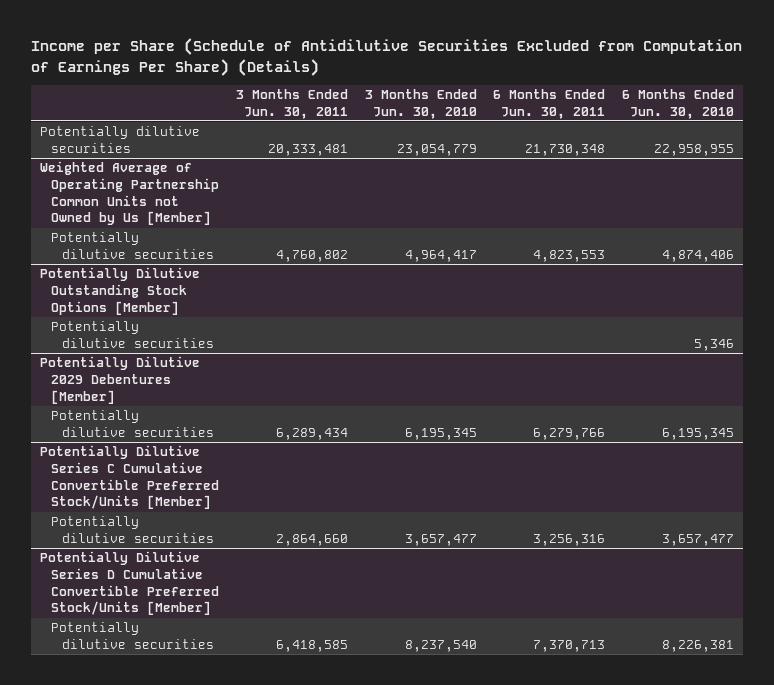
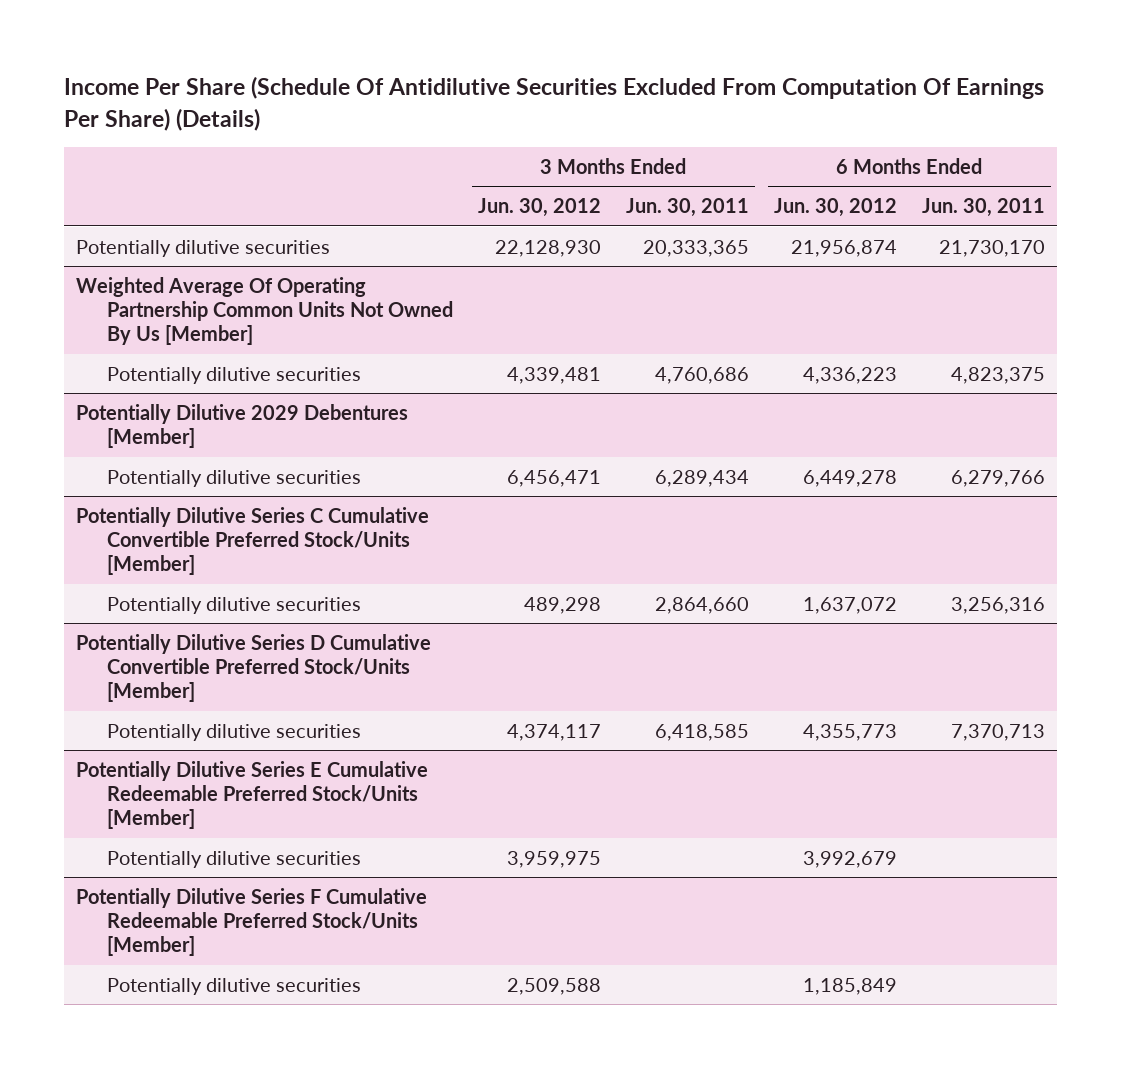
- Income per Share (Schedule of Antidilutive Securities Excluded from Computation of Earnings Per Share) (Details)
+ Income Per Share (Schedule Of Antidilutive Securities Excluded From Computation Of Earnings Per Share) (Details)
- | 3 Months Ended Jun. 30, 2011 | 3 Months Ended Jun. 30, 2010 | 6 Months Ended Jun. 30, 2011 | 6 Months Ended Jun. 30, 2010
+ | 3 Months Ended Jun. 30, 2012 | 3 Months Ended Jun. 30, 2011 | 6 Months Ended Jun. 30, 2012 | 6 Months Ended Jun. 30, 2011
- Potentially dilutive securities | 20,333,481 | 23,054,779 | 21,730,348 | 22,958,955
- Weighted Average of Operating Partnership Common Units not Owned by Us [Member]
- Potentially dilutive securities | 4,760,802 | 4,964,417 | 4,823,553 | 4,874,406
- Potentially Dilutive Outstanding Stock Options [Member]
- Potentially dilutive securities | | | | 5,346
+ Potentially dilutive securities | 22,128,930 | 20,333,365 | 21,956,874 | 21,730,170
+ Weighted Average Of Operating Partnership Common Units Not Owned By Us [Member]
+ Potentially dilutive securities | 4,339,481 | 4,760,686 | 4,336,223 | 4,823,375
+ Potentially Dilutive Series E Cumulative Redeemable Preferred Stock/Units [Member]
+ Potentially dilutive securities | 3,959,975 | | 3,992,679 |
+ Potentially Dilutive Series F Cumulative Redeemable Preferred Stock/Units [Member]
+ Potentially dilutive securities | 2,509,588 | | 1,185,849 |

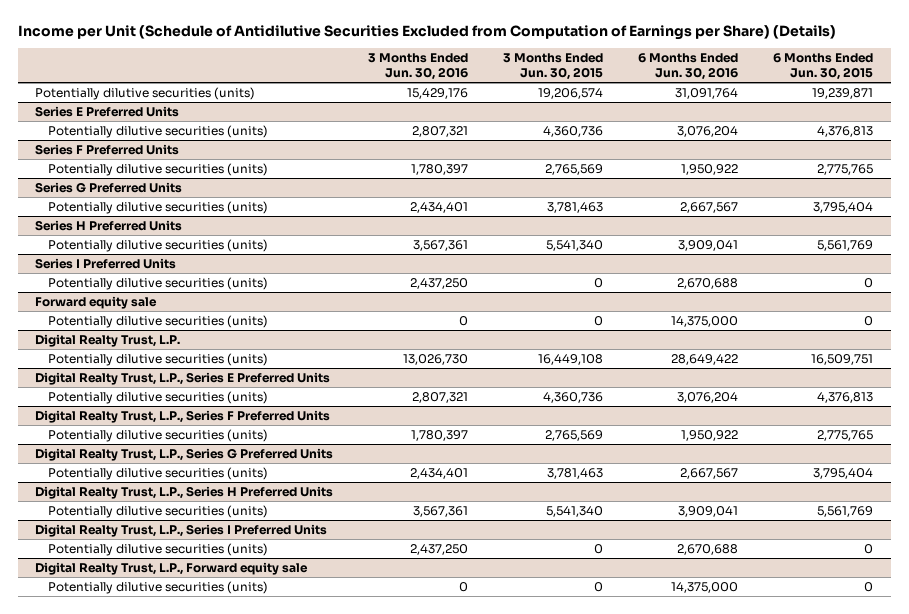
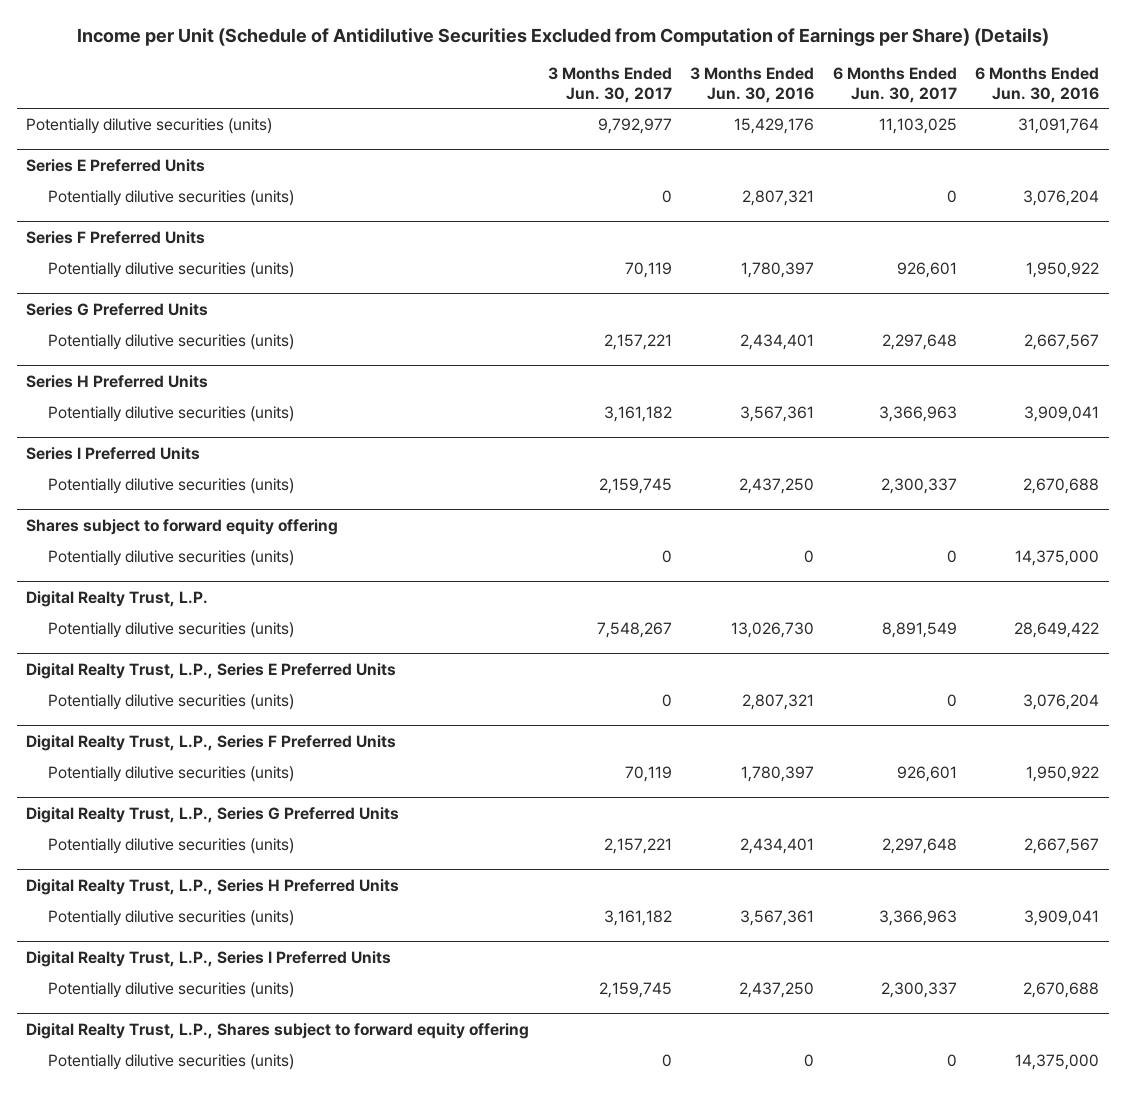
- | 3 Months Ended Jun. 30, 2016 | 3 Months Ended Jun. 30, 2015 | 6 Months Ended Jun. 30, 2016 | 6 Months Ended Jun. 30, 2015
+ | 3 Months Ended Jun. 30, 2017 | 3 Months Ended Jun. 30, 2016 | 6 Months Ended Jun. 30, 2017 | 6 Months Ended Jun. 30, 2016
- Forward equity sale
+ Shares subject to forward equity offering
- Digital Realty Trust, L.P., Forward equity sale
+ Digital Realty Trust, L.P., Shares subject to forward equity offering

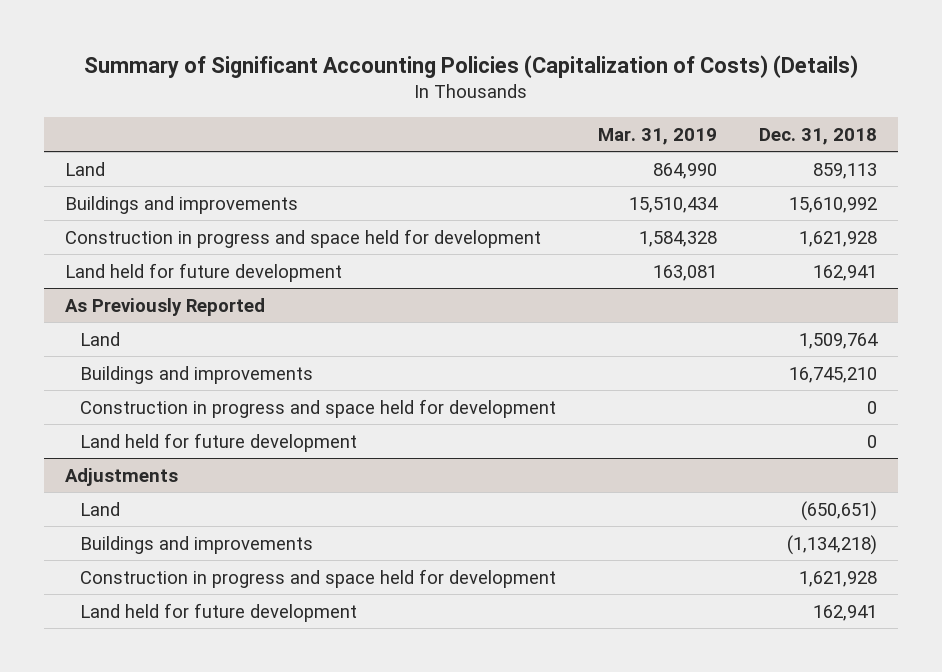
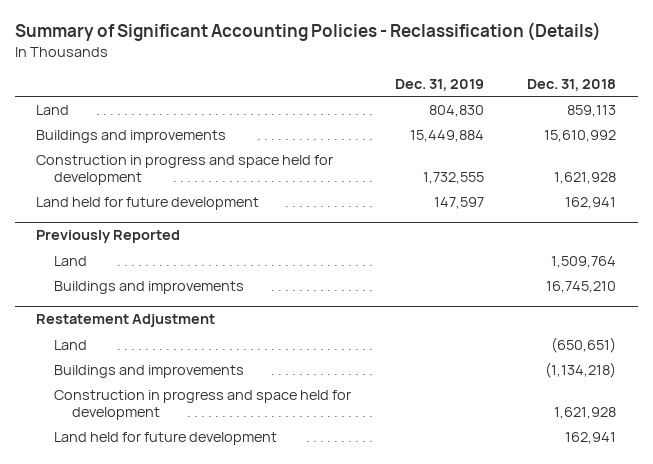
- Summary of Significant Accounting Policies (Capitalization of Costs) (Details)
+ Summary of Significant Accounting Policies - Reclassification (Details)
- | Mar. 31, 2019 | Dec. 31, 2018
+ | Dec. 31, 2019 | Dec. 31, 2018
- As Previously Reported
+ Previously Reported
- Construction in progress and space held for development | | 0
- Land held for future development | | 0
- Adjustments
+ Restatement Adjustment

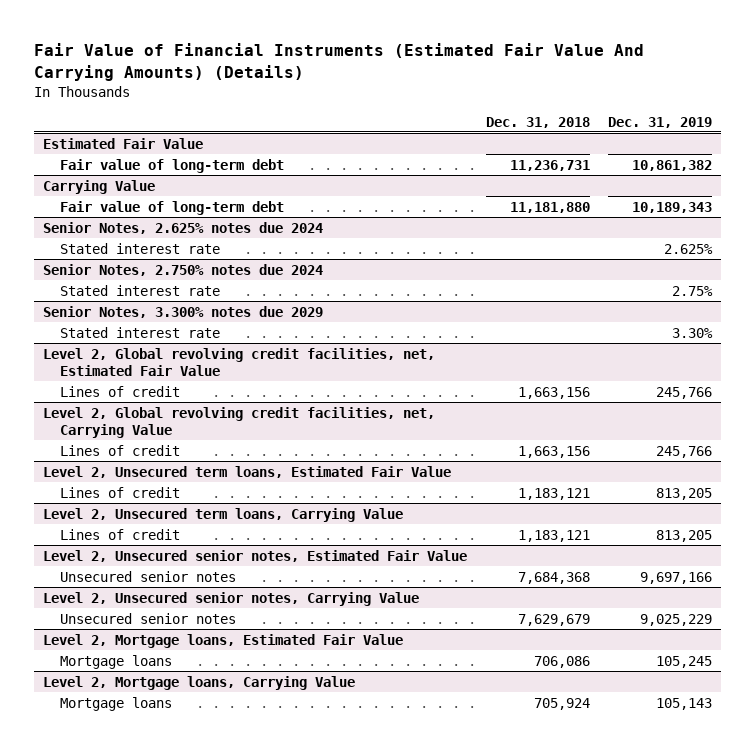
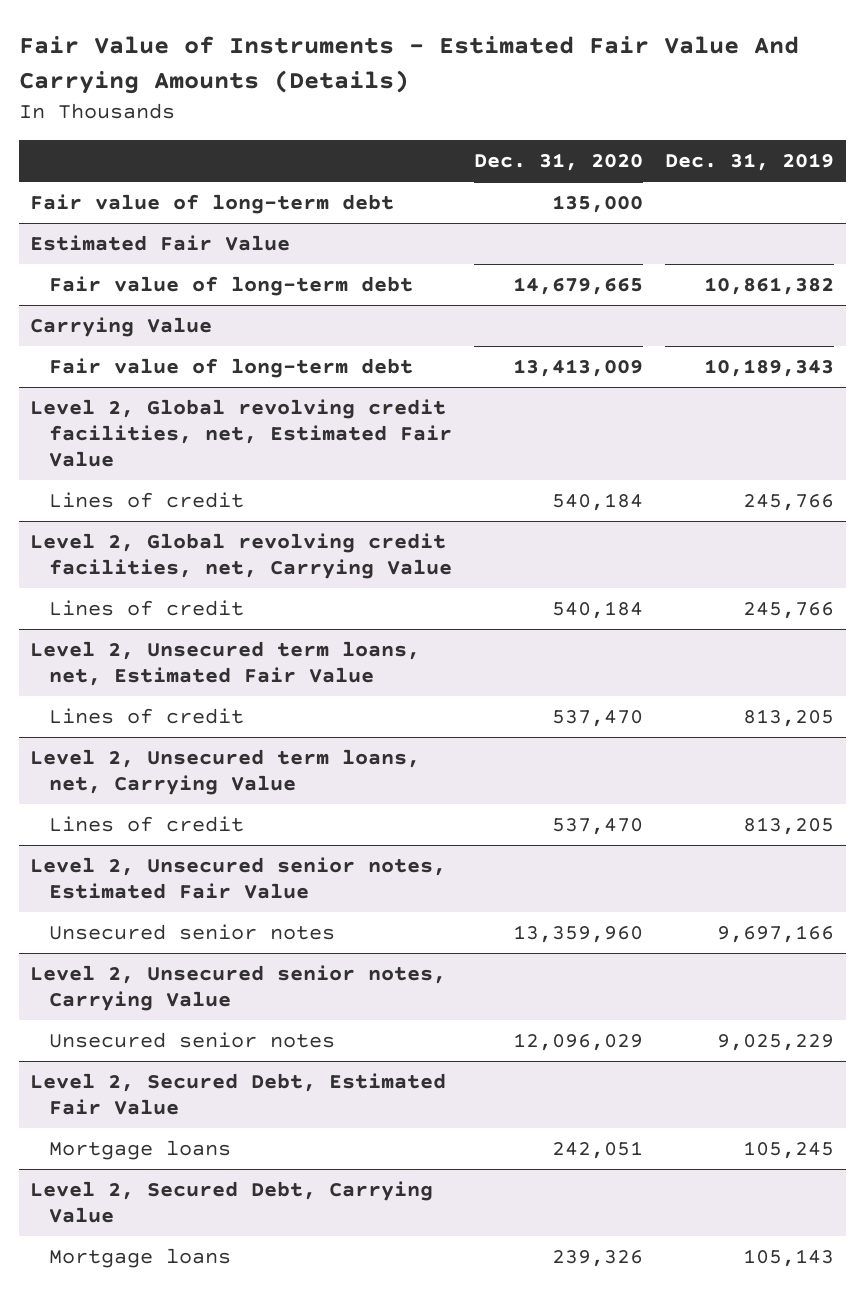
- Fair Value of Financial Instruments (Estimated Fair Value And Carrying Amounts) (Details)
+ Fair Value of Instruments - Estimated Fair Value And Carrying Amounts (Details)
- | Dec. 31, 2018 | Dec. 31, 2019
+ | Dec. 31, 2020 | Dec. 31, 2019
+ Fair value of long-term debt | 135,000 |
- Senior Notes, 2.625% notes due 2024
- Stated interest rate | | 2.625%
- Senior Notes, 2.750% notes due 2024
- Stated interest rate | | 2.75%
- Senior Notes, 3.300% notes due 2029
- Stated interest rate | | 3.30%
- Level 2, Unsecured term loans, Estimated Fair Value
+ Level 2, Unsecured term loans, net, Estimated Fair Value
- Level 2, Unsecured term loans, Carrying Value
+ Level 2, Unsecured term loans, net, Carrying Value
- Level 2, Mortgage loans, Estimated Fair Value
+ Level 2, Secured Debt, Estimated Fair Value
- Level 2, Mortgage loans, Carrying Value
+ Level 2, Secured Debt, Carrying Value

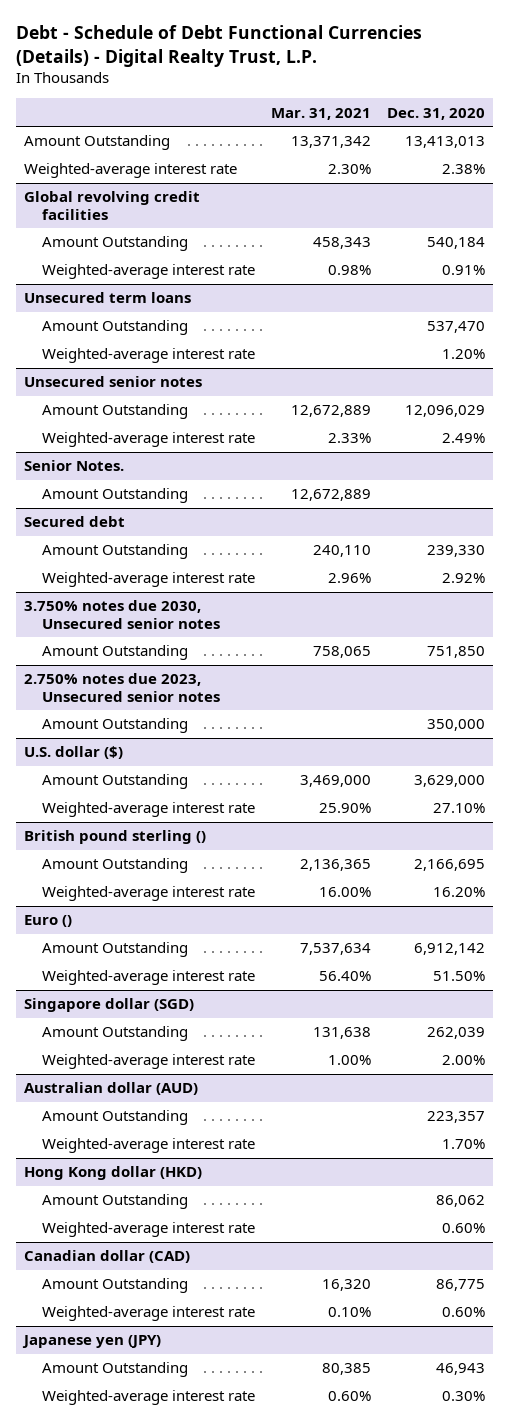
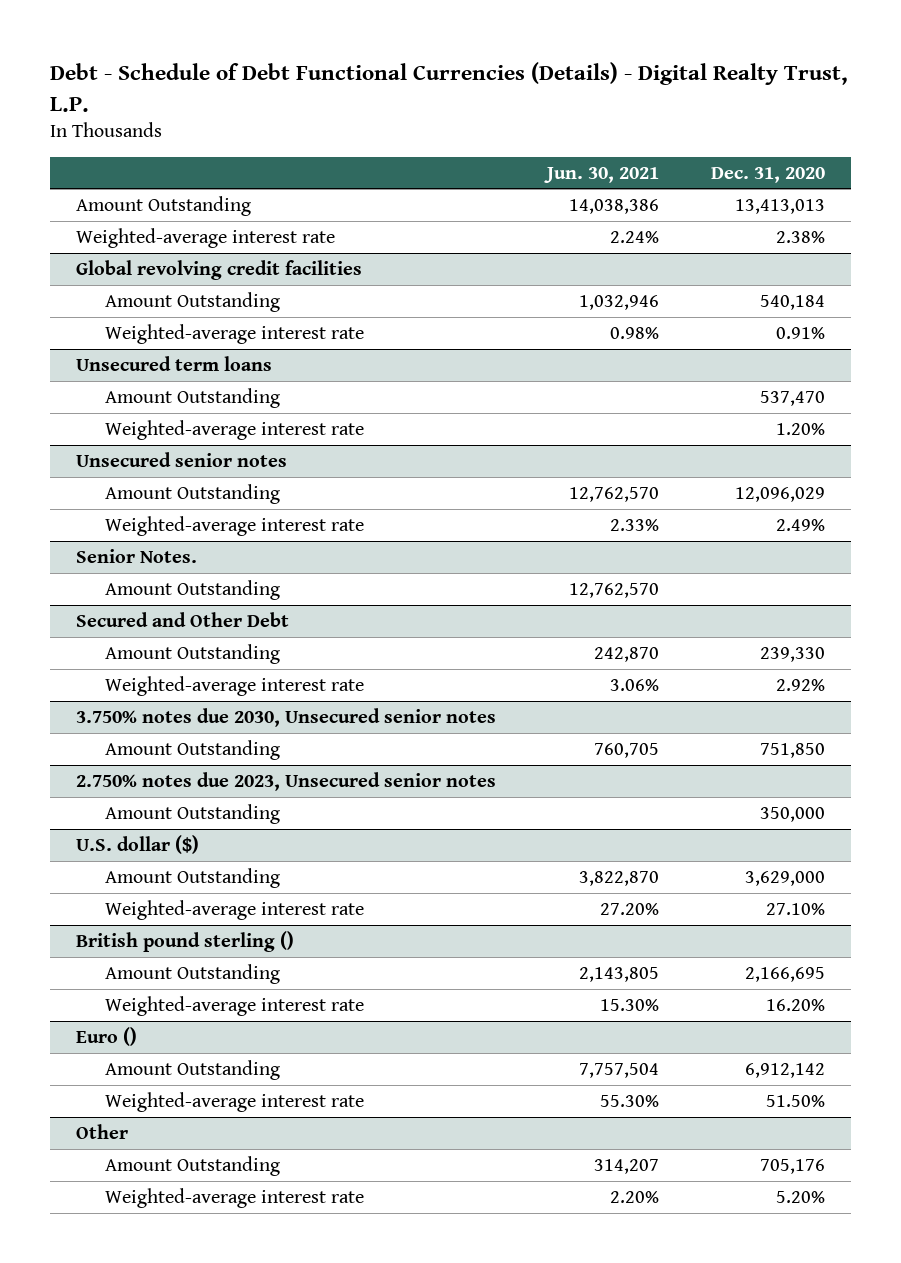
- | Mar. 31, 2021 | Dec. 31, 2020
+ | Jun. 30, 2021 | Dec. 31, 2020
- Secured debt
+ Secured and Other Debt
- Singapore dollar (SGD)
- Amount Outstanding | 131,638 | 262,039
- Weighted-average interest rate | 1.00% | 2.00%
- Australian dollar (AUD)
- Amount Outstanding | | 223,357
- Weighted-average interest rate | | 1.70%
- Hong Kong dollar (HKD)
- Amount Outstanding | | 86,062
- Weighted-average interest rate | | 0.60%
- Canadian dollar (CAD)
- Amount Outstanding | 16,320 | 86,775
- Weighted-average interest rate | 0.10% | 0.60%
- Japanese yen (JPY)
- Amount Outstanding | 80,385 | 46,943
- Weighted-average interest rate | 0.60% | 0.30%
+ Other
+ Amount Outstanding | 314,207 | 705,176
+ Weighted-average interest rate | 2.20% | 5.20%

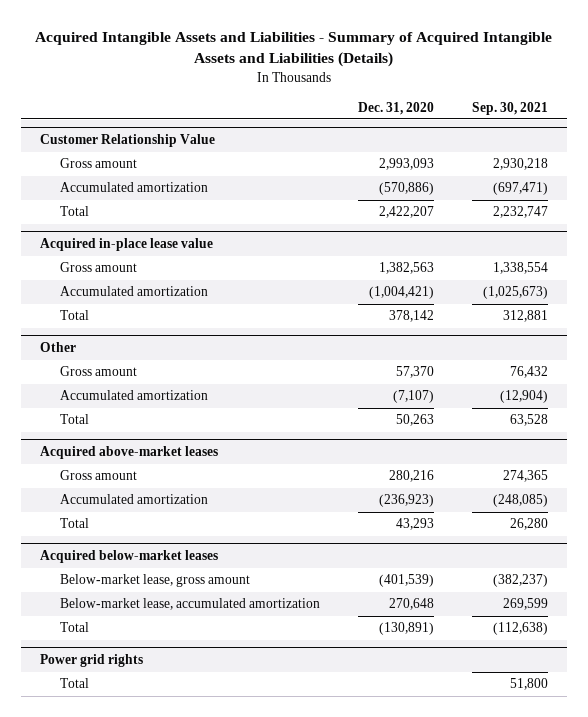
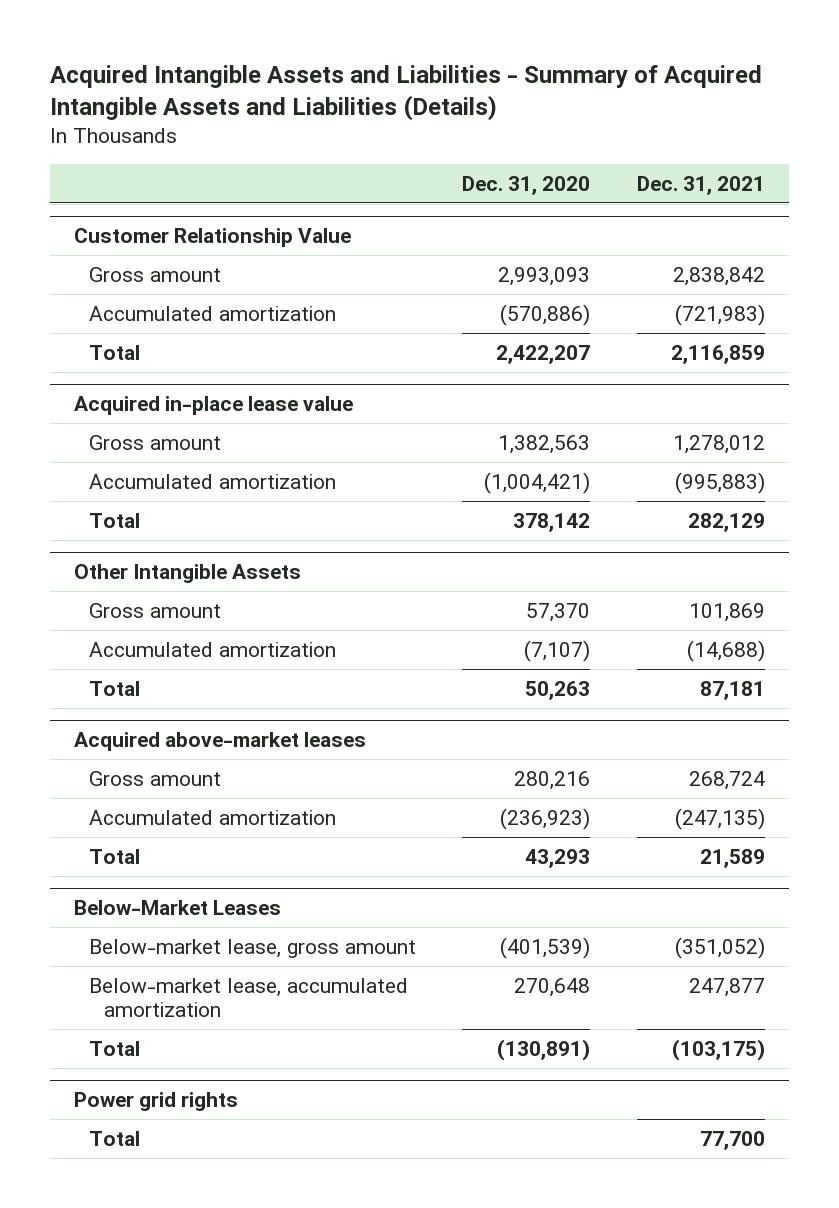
- | Dec. 31, 2020 | Sep. 30, 2021
+ | Dec. 31, 2020 | Dec. 31, 2021
- Other
+ Other Intangible Assets
- Acquired below-market leases
+ Below-Market Leases

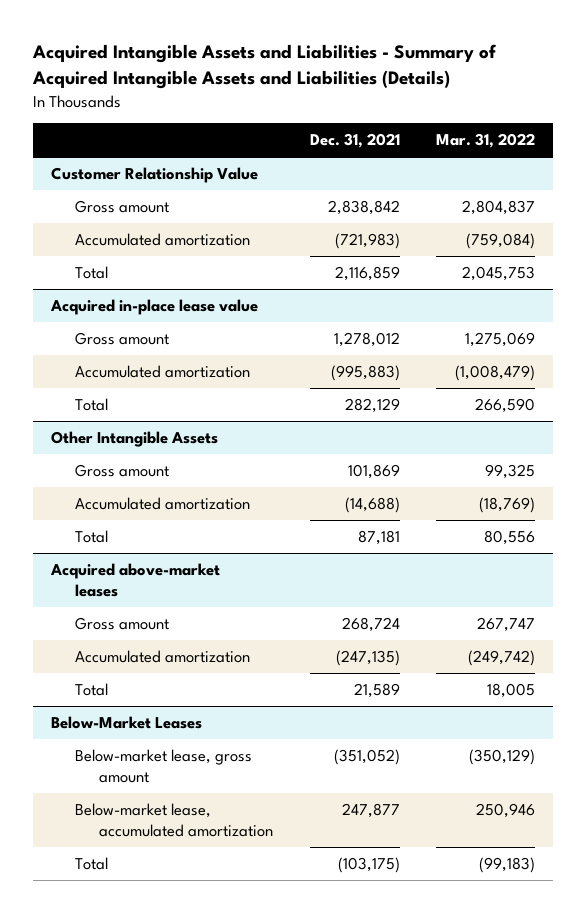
- | Dec. 31, 2020 | Dec. 31, 2021
+ | Dec. 31, 2021 | Mar. 31, 2022
- Power grid rights
- Total | | 77,700

